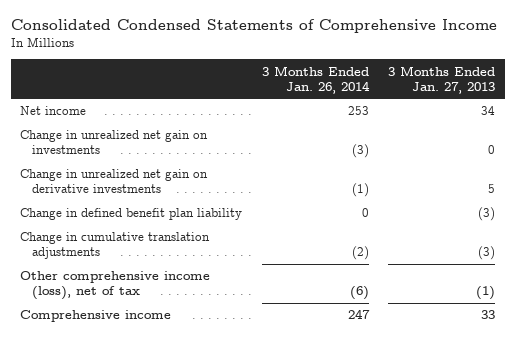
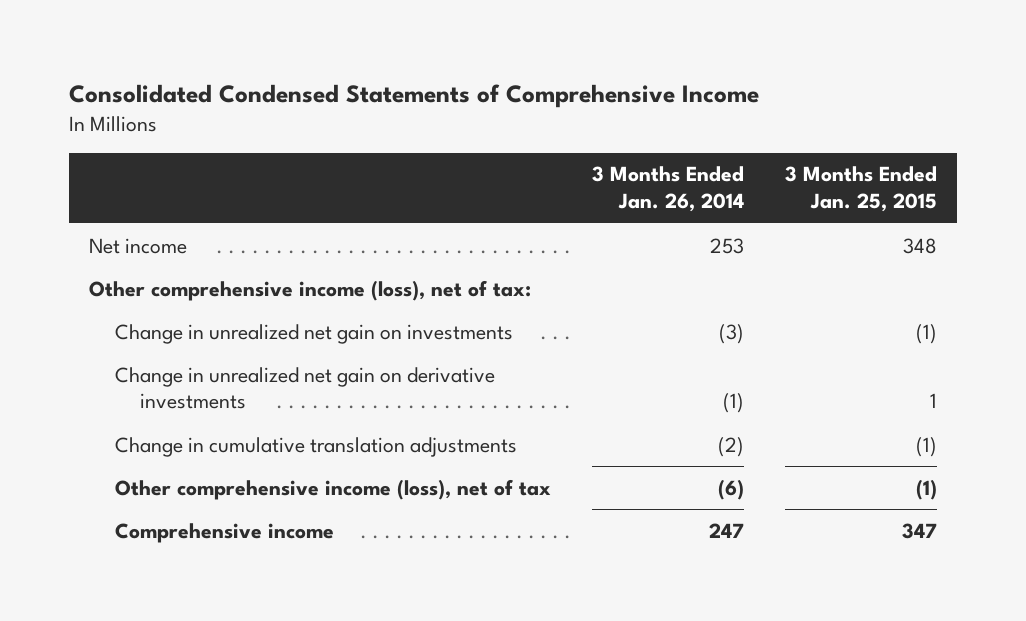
- | 3 Months Ended Jan. 26, 2014 | 3 Months Ended Jan. 27, 2013
+ | 3 Months Ended Jan. 26, 2014 | 3 Months Ended Jan. 25, 2015
+ Other comprehensive income (loss), net of tax:
- Change in defined benefit plan liability | 0 | (3)

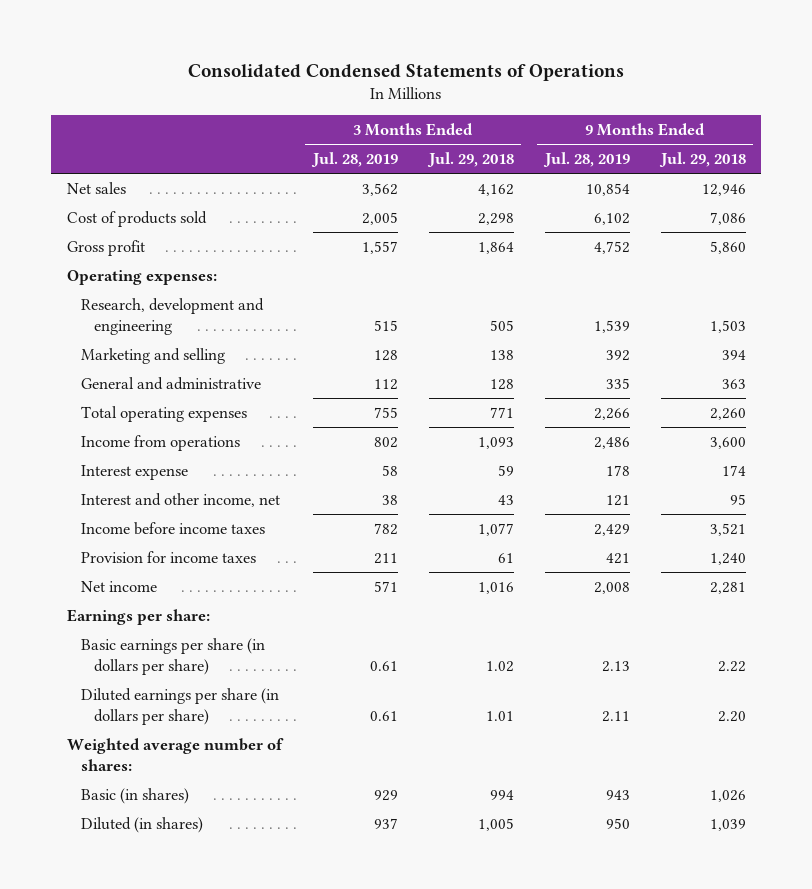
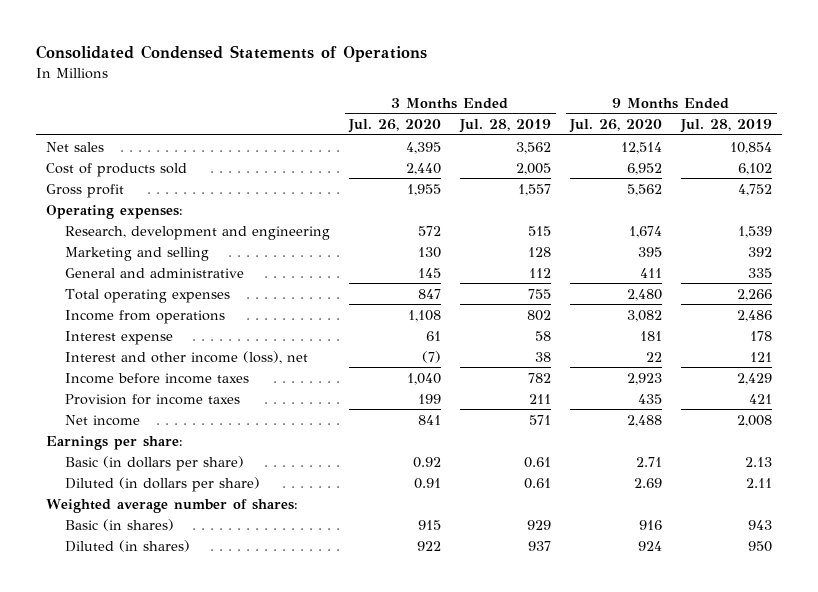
- | 3 Months Ended Jul. 28, 2019 | 3 Months Ended Jul. 29, 2018 | 9 Months Ended Jul. 28, 2019 | 9 Months Ended Jul. 29, 2018
+ | 3 Months Ended Jul. 26, 2020 | 3 Months Ended Jul. 28, 2019 | 9 Months Ended Jul. 26, 2020 | 9 Months Ended Jul. 28, 2019
- Interest and other income, net | 38 | 43 | 121 | 95
+ Interest and other income (loss), net | (7) | 38 | 22 | 121
- Basic earnings per share (in dollars per share) | 0.61 | 1.02 | 2.13 | 2.22
- Diluted earnings per share (in dollars per share) | 0.61 | 1.01 | 2.11 | 2.20
+ Basic (in dollars per share) | 0.92 | 0.61 | 2.71 | 2.13
+ Diluted (in dollars per share) | 0.91 | 0.61 | 2.69 | 2.11

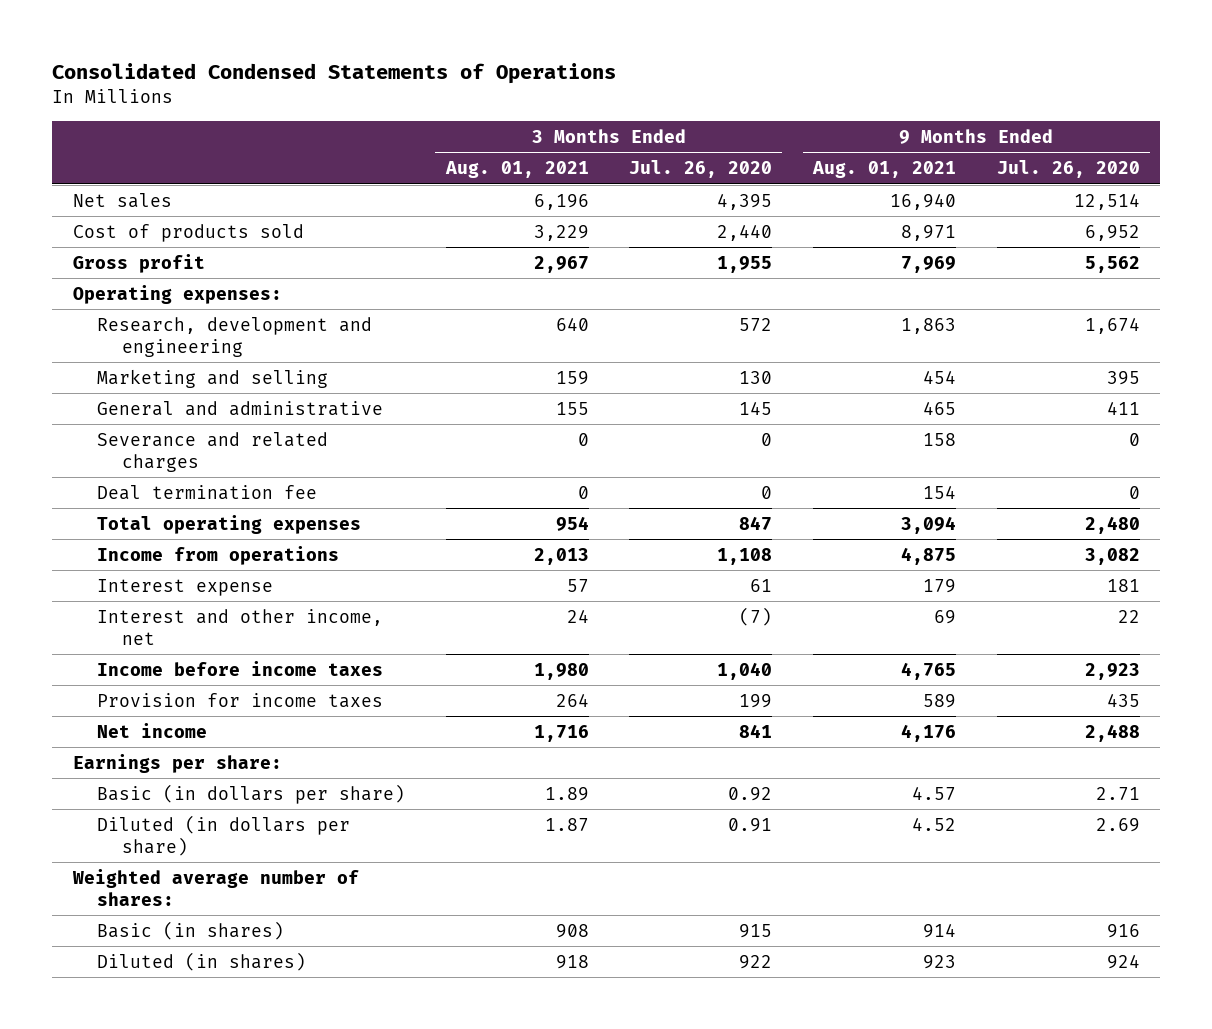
- | 3 Months Ended Jul. 26, 2020 | 3 Months Ended Jul. 28, 2019 | 9 Months Ended Jul. 26, 2020 | 9 Months Ended Jul. 28, 2019
+ | 3 Months Ended Aug. 01, 2021 | 3 Months Ended Jul. 26, 2020 | 9 Months Ended Aug. 01, 2021 | 9 Months Ended Jul. 26, 2020
+ Severance and related charges | 0 | 0 | 158 | 0
+ Deal termination fee | 0 | 0 | 154 | 0
- Interest and other income (loss), net | (7) | 38 | 22 | 121
+ Interest and other income, net | 24 | (7) | 69 | 22

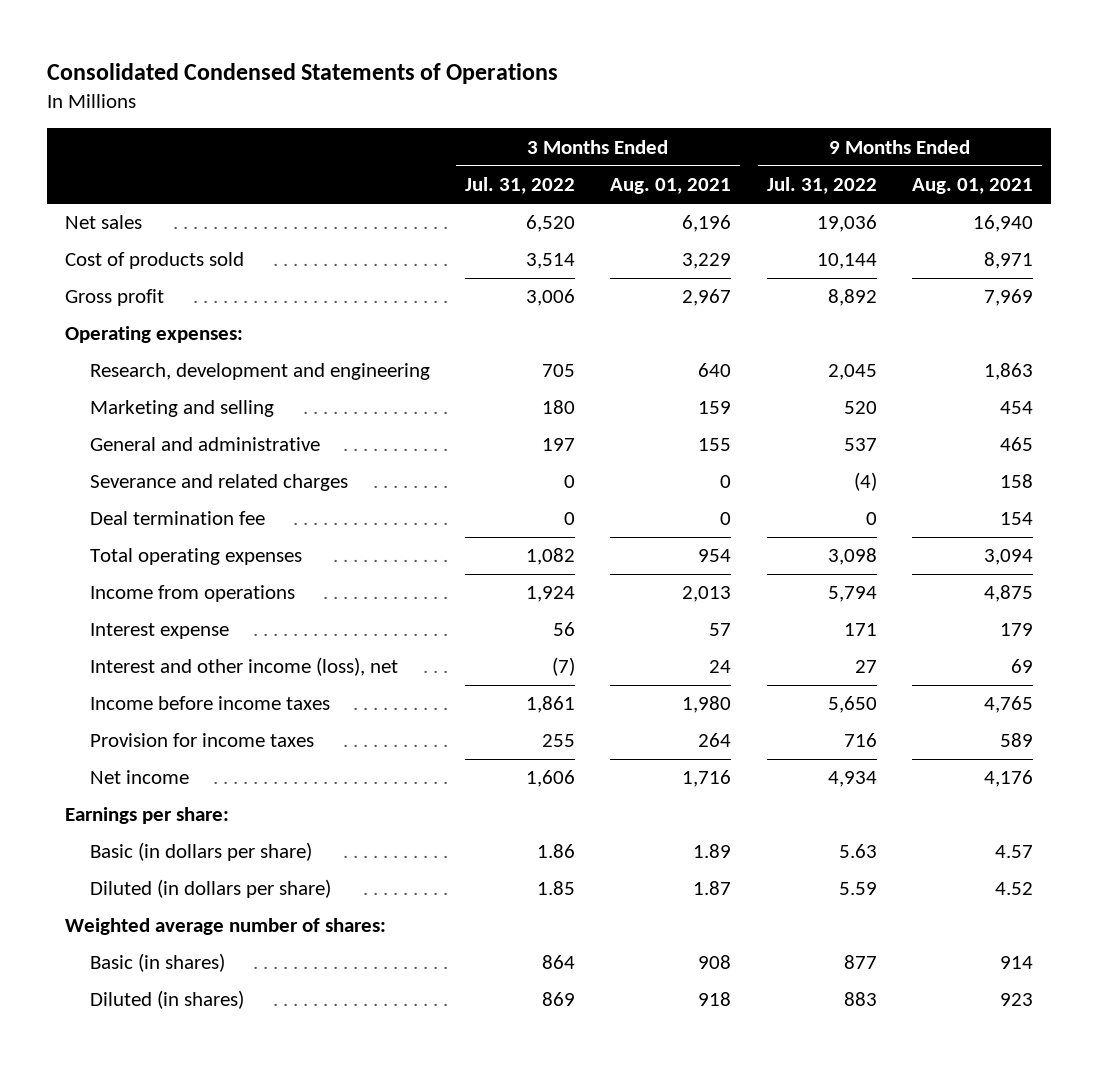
- | 3 Months Ended Aug. 01, 2021 | 3 Months Ended Jul. 26, 2020 | 9 Months Ended Aug. 01, 2021 | 9 Months Ended Jul. 26, 2020
+ | 3 Months Ended Jul. 31, 2022 | 3 Months Ended Aug. 01, 2021 | 9 Months Ended Jul. 31, 2022 | 9 Months Ended Aug. 01, 2021
- Interest and other income, net | 24 | (7) | 69 | 22
+ Interest and other income (loss), net | (7) | 24 | 27 | 69

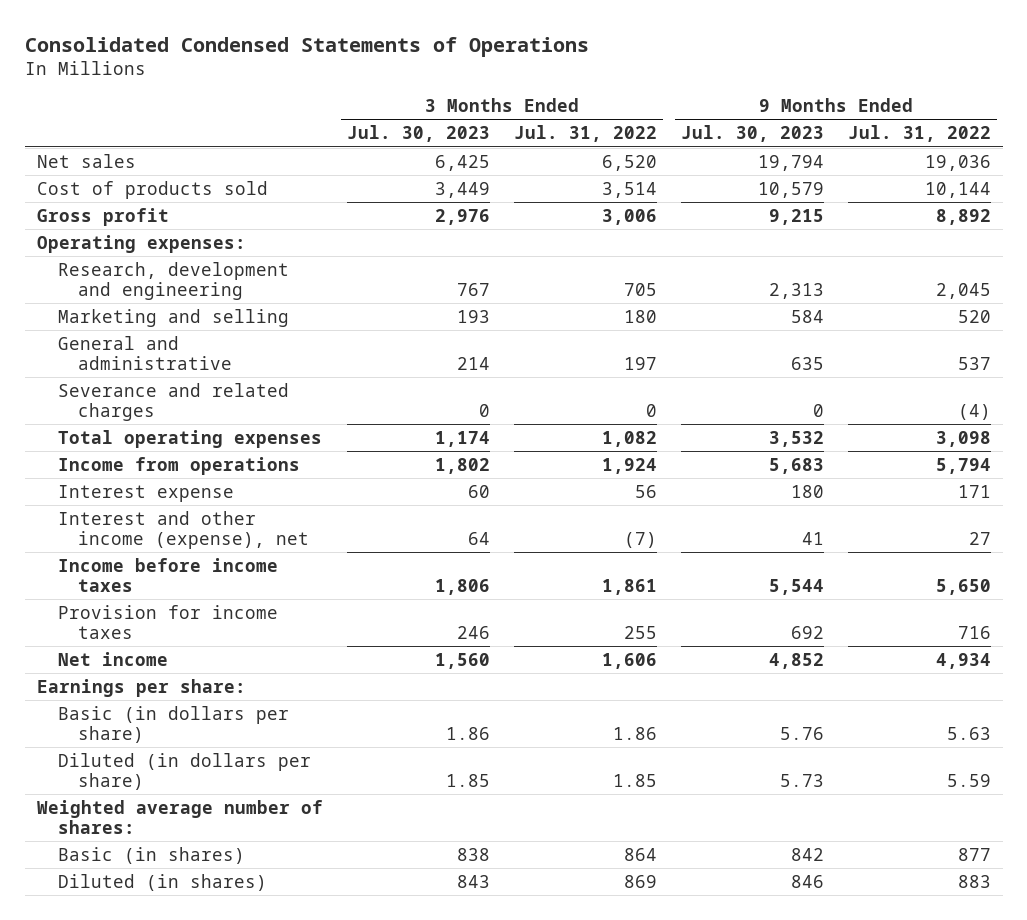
- | 3 Months Ended Jul. 31, 2022 | 3 Months Ended Aug. 01, 2021 | 9 Months Ended Jul. 31, 2022 | 9 Months Ended Aug. 01, 2021
+ | 3 Months Ended Jul. 30, 2023 | 3 Months Ended Jul. 31, 2022 | 9 Months Ended Jul. 30, 2023 | 9 Months Ended Jul. 31, 2022
- Deal termination fee | 0 | 0 | 0 | 154
- Interest and other income (loss), net | (7) | 24 | 27 | 69
+ Interest and other income (expense), net | 64 | (7) | 41 | 27

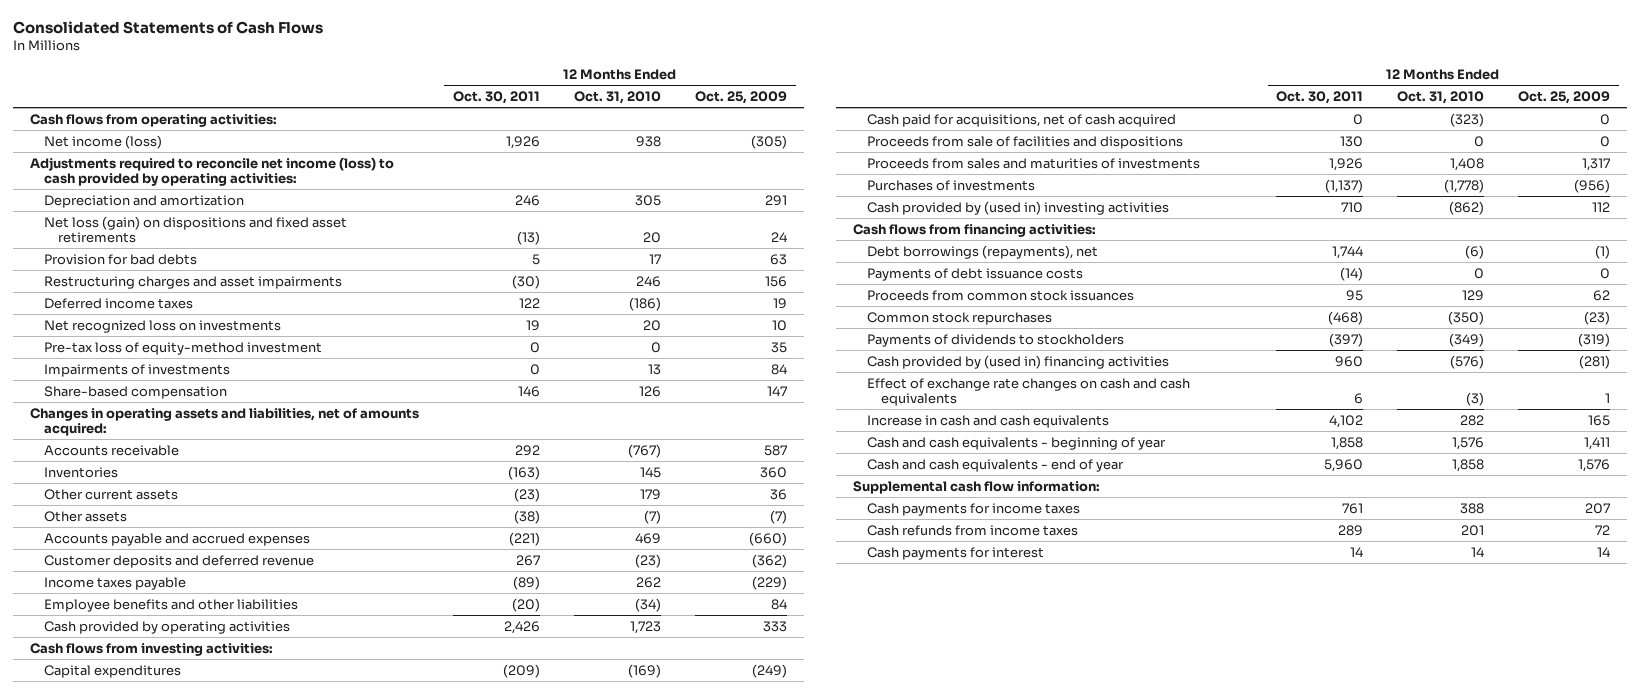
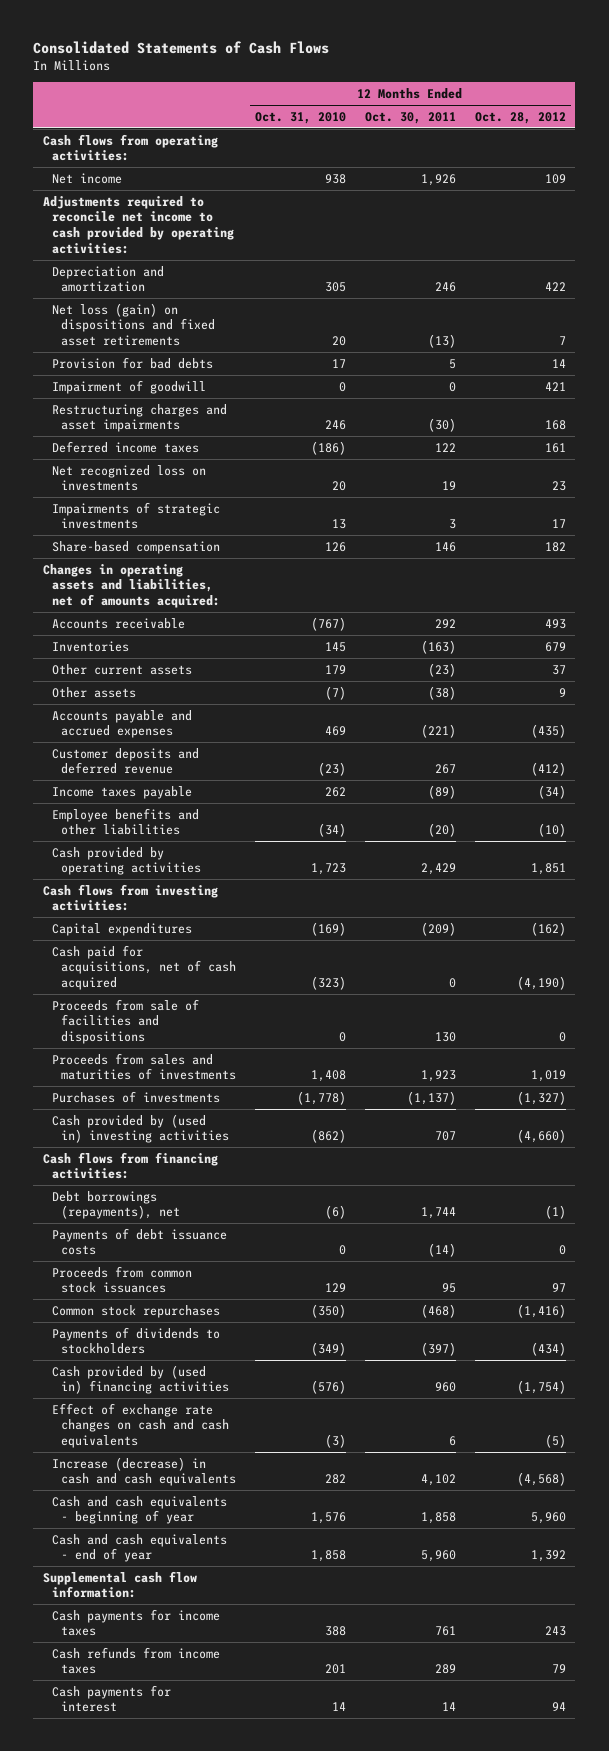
- | 12 Months Ended Oct. 30, 2011 | 12 Months Ended Oct. 31, 2010 | 12 Months Ended Oct. 25, 2009
+ | 12 Months Ended Oct. 31, 2010 | 12 Months Ended Oct. 30, 2011 | 12 Months Ended Oct. 28, 2012
- Net income (loss) | 1,926 | 938 | (305)
- Adjustments required to reconcile net income (loss) to cash provided by operating activities:
+ Net income | 938 | 1,926 | 109
+ Adjustments required to reconcile net income to cash provided by operating activities:
+ Impairment of goodwill | 0 | 0 | 421
- Pre-tax loss of equity-method investment | 0 | 0 | 35
- Impairments of investments | 0 | 13 | 84
+ Impairments of strategic investments | 13 | 3 | 17
- Cash provided by operating activities | 2,426 | 1,723 | 333
+ Cash provided by operating activities | 1,723 | 2,429 | 1,851
- Proceeds from sales and maturities of investments | 1,926 | 1,408 | 1,317
+ Proceeds from sales and maturities of investments | 1,408 | 1,923 | 1,019
- Cash provided by (used in) investing activities | 710 | (862) | 112
+ Cash provided by (used in) investing activities | (862) | 707 | (4,660)
- Increase in cash and cash equivalents | 4,102 | 282 | 165
+ Increase (decrease) in cash and cash equivalents | 282 | 4,102 | (4,568)

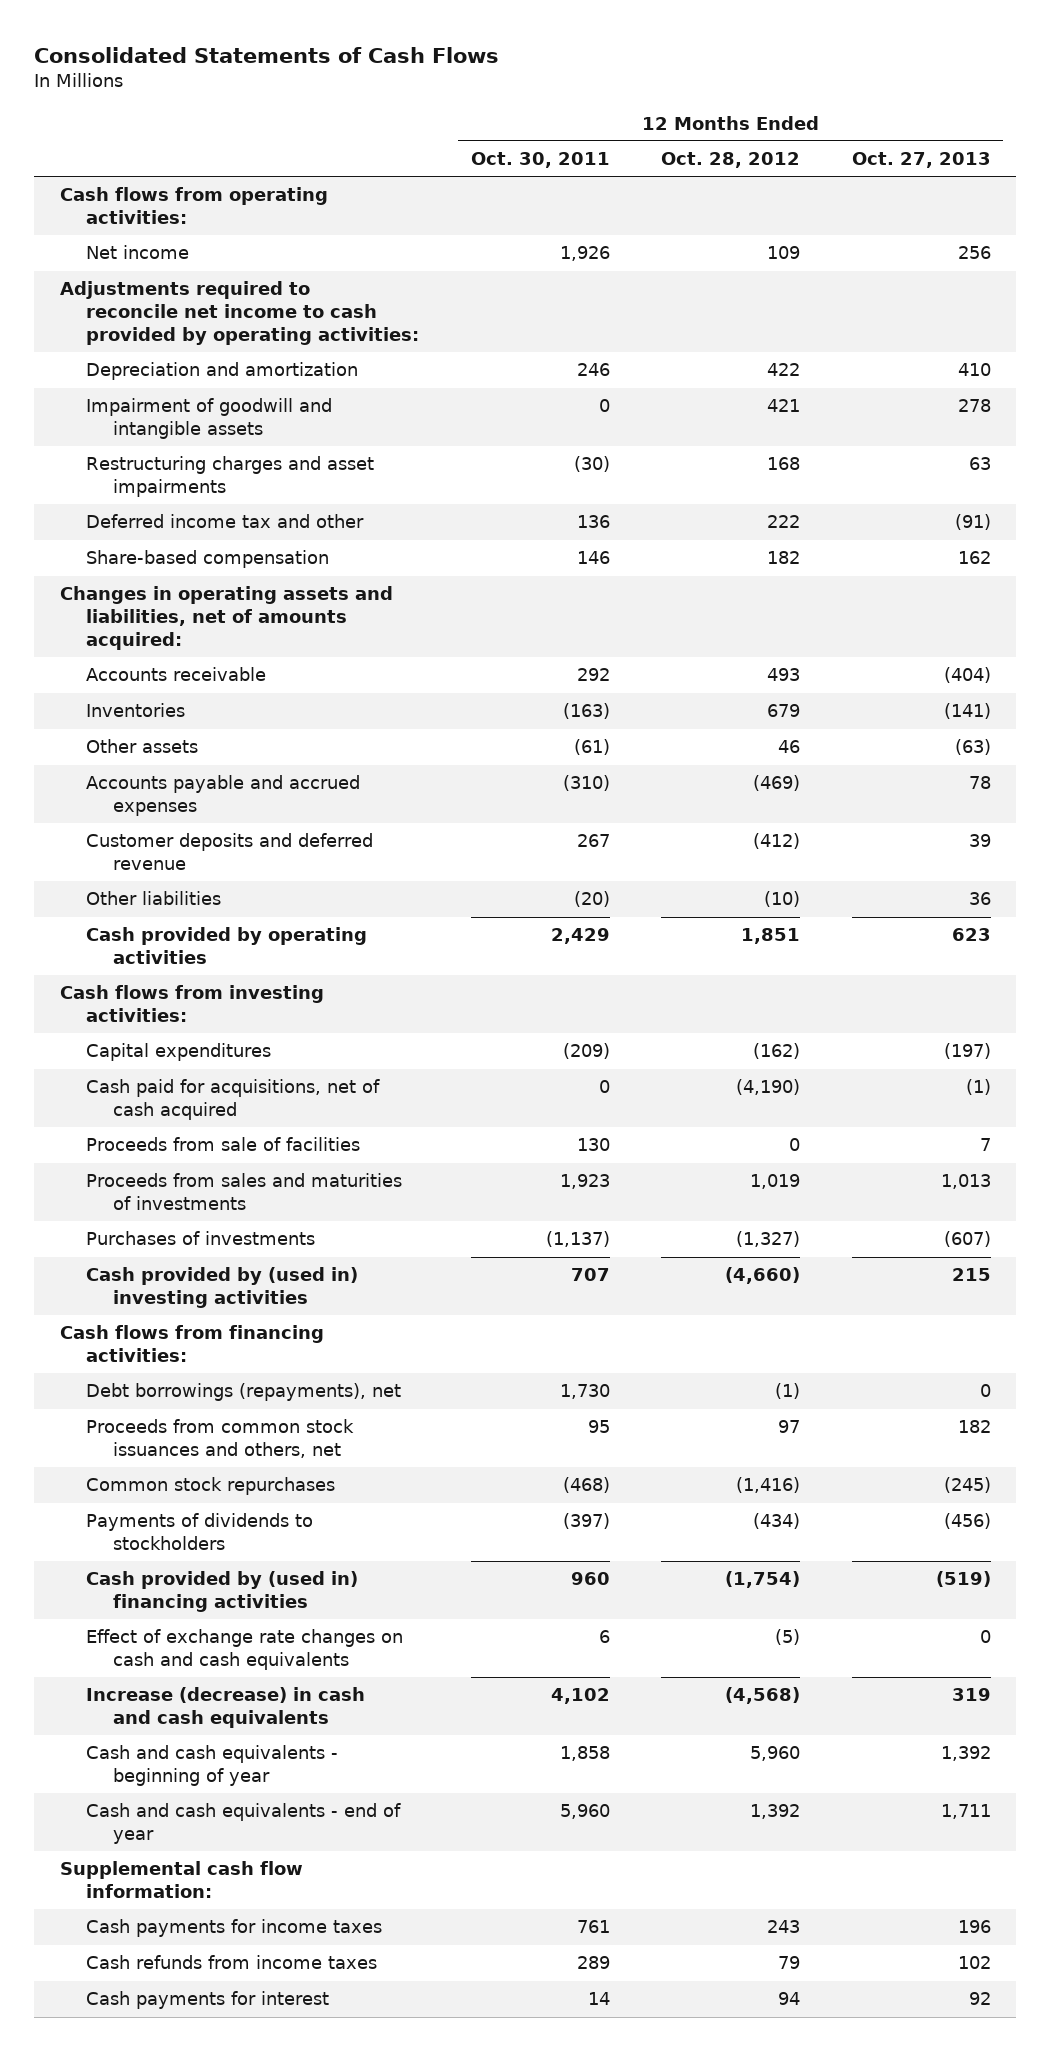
- | 12 Months Ended Oct. 31, 2010 | 12 Months Ended Oct. 30, 2011 | 12 Months Ended Oct. 28, 2012
+ | 12 Months Ended Oct. 30, 2011 | 12 Months Ended Oct. 28, 2012 | 12 Months Ended Oct. 27, 2013
- Net loss (gain) on dispositions and fixed asset retirements | 20 | (13) | 7
- Provision for bad debts | 17 | 5 | 14
- Impairment of goodwill | 0 | 0 | 421
+ Impairment of goodwill and intangible assets | 0 | 421 | 278
- Deferred income taxes | (186) | 122 | 161
- Net recognized loss on investments | 20 | 19 | 23
- Impairments of strategic investments | 13 | 3 | 17
+ Deferred income tax and other | 136 | 222 | (91)
- Other current assets | 179 | (23) | 37
- Other assets | (7) | (38) | 9
- Accounts payable and accrued expenses | 469 | (221) | (435)
+ Other assets | (61) | 46 | (63)
+ Accounts payable and accrued expenses | (310) | (469) | 78
- Income taxes payable | 262 | (89) | (34)
- Employee benefits and other liabilities | (34) | (20) | (10)
+ Other liabilities | (20) | (10) | 36
- Proceeds from sale of facilities and dispositions | 0 | 130 | 0
+ Proceeds from sale of facilities | 130 | 0 | 7
- Debt borrowings (repayments), net | (6) | 1,744 | (1)
- Payments of debt issuance costs | 0 | (14) | 0
- Proceeds from common stock issuances | 129 | 95 | 97
+ Debt borrowings (repayments), net | 1,730 | (1) | 0
+ Proceeds from common stock issuances and others, net | 95 | 97 | 182

